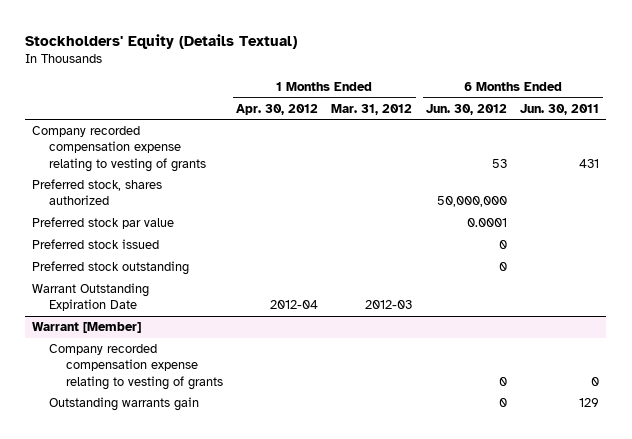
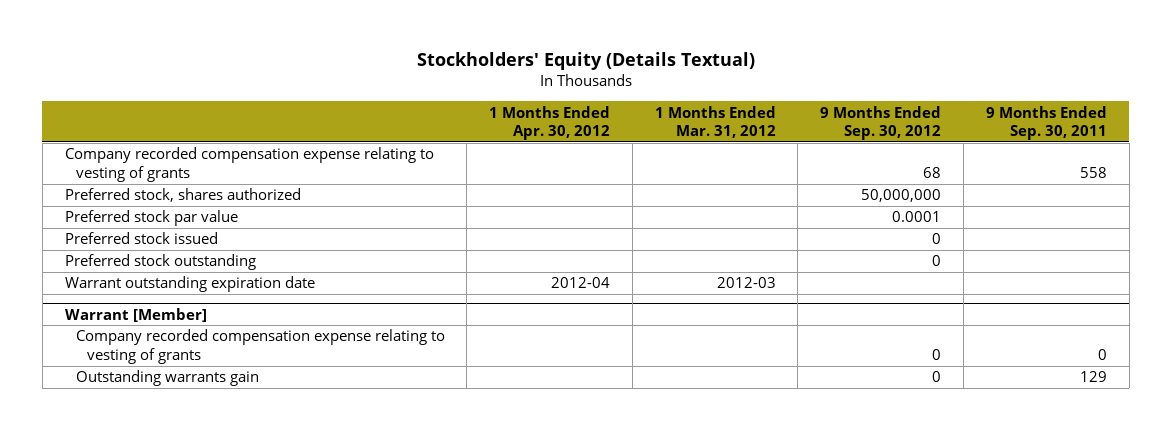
- | 1 Months Ended Apr. 30, 2012 | 1 Months Ended Mar. 31, 2012 | 6 Months Ended Jun. 30, 2012 | 6 Months Ended Jun. 30, 2011
+ | 1 Months Ended Apr. 30, 2012 | 1 Months Ended Mar. 31, 2012 | 9 Months Ended Sep. 30, 2012 | 9 Months Ended Sep. 30, 2011
- Warrant Outstanding Expiration Date | 2012-04 | 2012-03 | |
+ Warrant outstanding expiration date | 2012-04 | 2012-03 | |

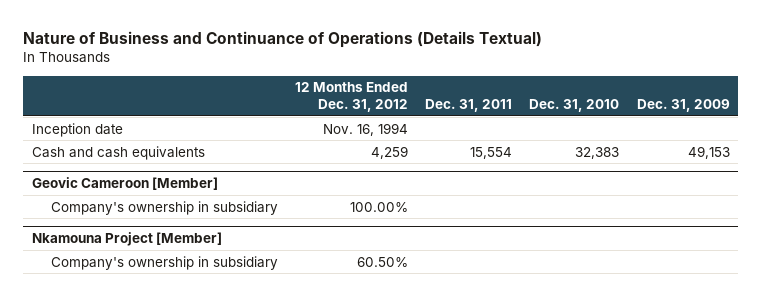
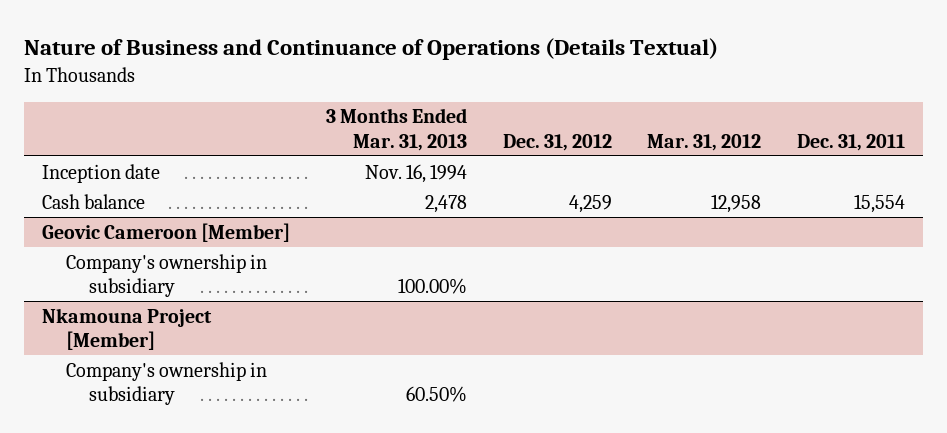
- | 12 Months Ended Dec. 31, 2012 | Dec. 31, 2011 | Dec. 31, 2010 | Dec. 31, 2009
+ | 3 Months Ended Mar. 31, 2013 | Dec. 31, 2012 | Mar. 31, 2012 | Dec. 31, 2011
- Cash and cash equivalents | 4,259 | 15,554 | 32,383 | 49,153
+ Cash balance | 2,478 | 4,259 | 12,958 | 15,554

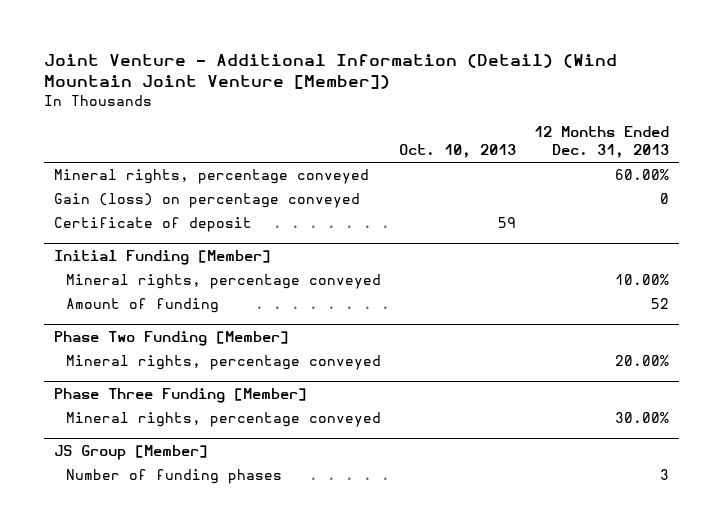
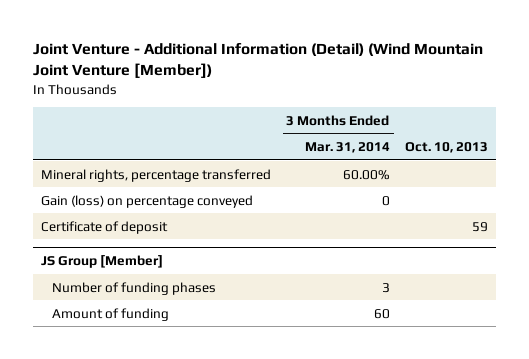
- | Oct. 10, 2013 | 12 Months Ended Dec. 31, 2013
+ | 3 Months Ended Mar. 31, 2014 | Oct. 10, 2013
- Mineral rights, percentage conveyed | | 60.00%
+ Mineral rights, percentage transferred | 60.00% |
- Initial Funding [Member]
- Mineral rights, percentage conveyed | | 10.00%
- Amount of funding | | 52
- Phase Two Funding [Member]
- Mineral rights, percentage conveyed | | 20.00%
- Phase Three Funding [Member]
- Mineral rights, percentage conveyed | | 30.00%
@ JS Group [Member]
+ Amount of funding | 60 |

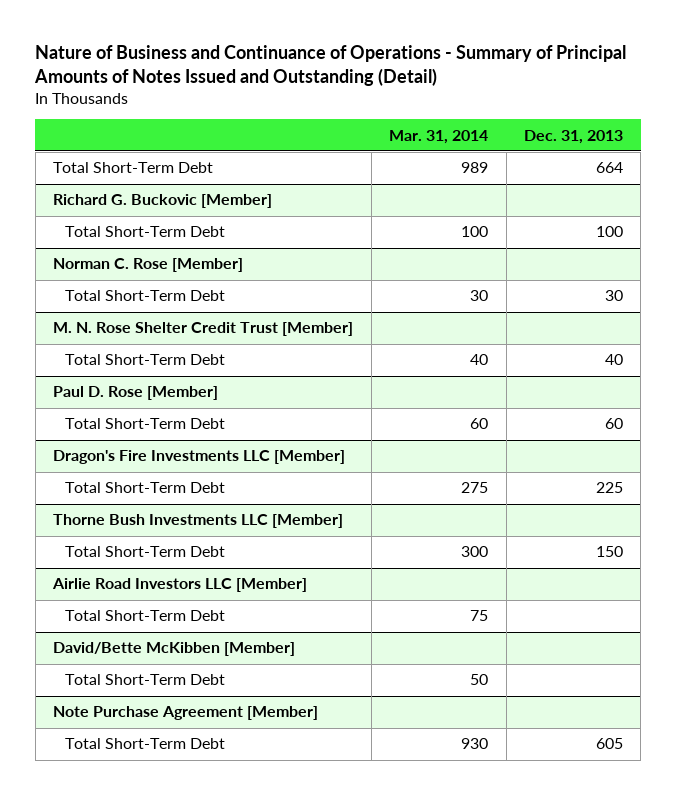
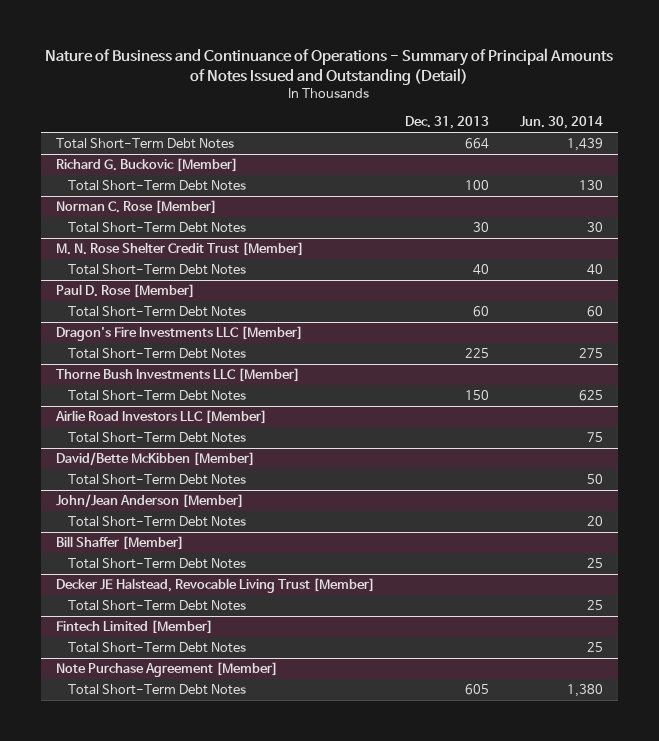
- | Mar. 31, 2014 | Dec. 31, 2013
+ | Dec. 31, 2013 | Jun. 30, 2014
- Total Short-Term Debt | 989 | 664
+ Total Short-Term Debt Notes | 664 | 1,439
@ Richard G. Buckovic [Member]
- Total Short-Term Debt | 100 | 100
+ Total Short-Term Debt Notes | 100 | 130
@ Norman C. Rose [Member]
- Total Short-Term Debt | 30 | 30
+ Total Short-Term Debt Notes | 30 | 30
@ M. N. Rose Shelter Credit Trust [Member]
- Total Short-Term Debt | 40 | 40
+ Total Short-Term Debt Notes | 40 | 40
@ Paul D. Rose [Member]
- Total Short-Term Debt | 60 | 60
+ Total Short-Term Debt Notes | 60 | 60
@ Dragon's Fire Investments LLC [Member]
- Total Short-Term Debt | 275 | 225
+ Total Short-Term Debt Notes | 225 | 275
@ Thorne Bush Investments LLC [Member]
- Total Short-Term Debt | 300 | 150
+ Total Short-Term Debt Notes | 150 | 625
@ Airlie Road Investors LLC [Member]
- Total Short-Term Debt | 75 |
+ Total Short-Term Debt Notes | | 75
@ David/Bette McKibben [Member]
- Total Short-Term Debt | 50 |
+ Total Short-Term Debt Notes | | 50
+ John/Jean Anderson [Member]
+ Total Short-Term Debt Notes | | 20
+ Bill Shaffer [Member]
+ Total Short-Term Debt Notes | | 25
+ Decker JE Halstead, Revocable Living Trust [Member]
+ Total Short-Term Debt Notes | | 25
+ Fintech Limited [Member]
+ Total Short-Term Debt Notes | | 25
@ Note Purchase Agreement [Member]
- Total Short-Term Debt | 930 | 605
+ Total Short-Term Debt Notes | 605 | 1,380

